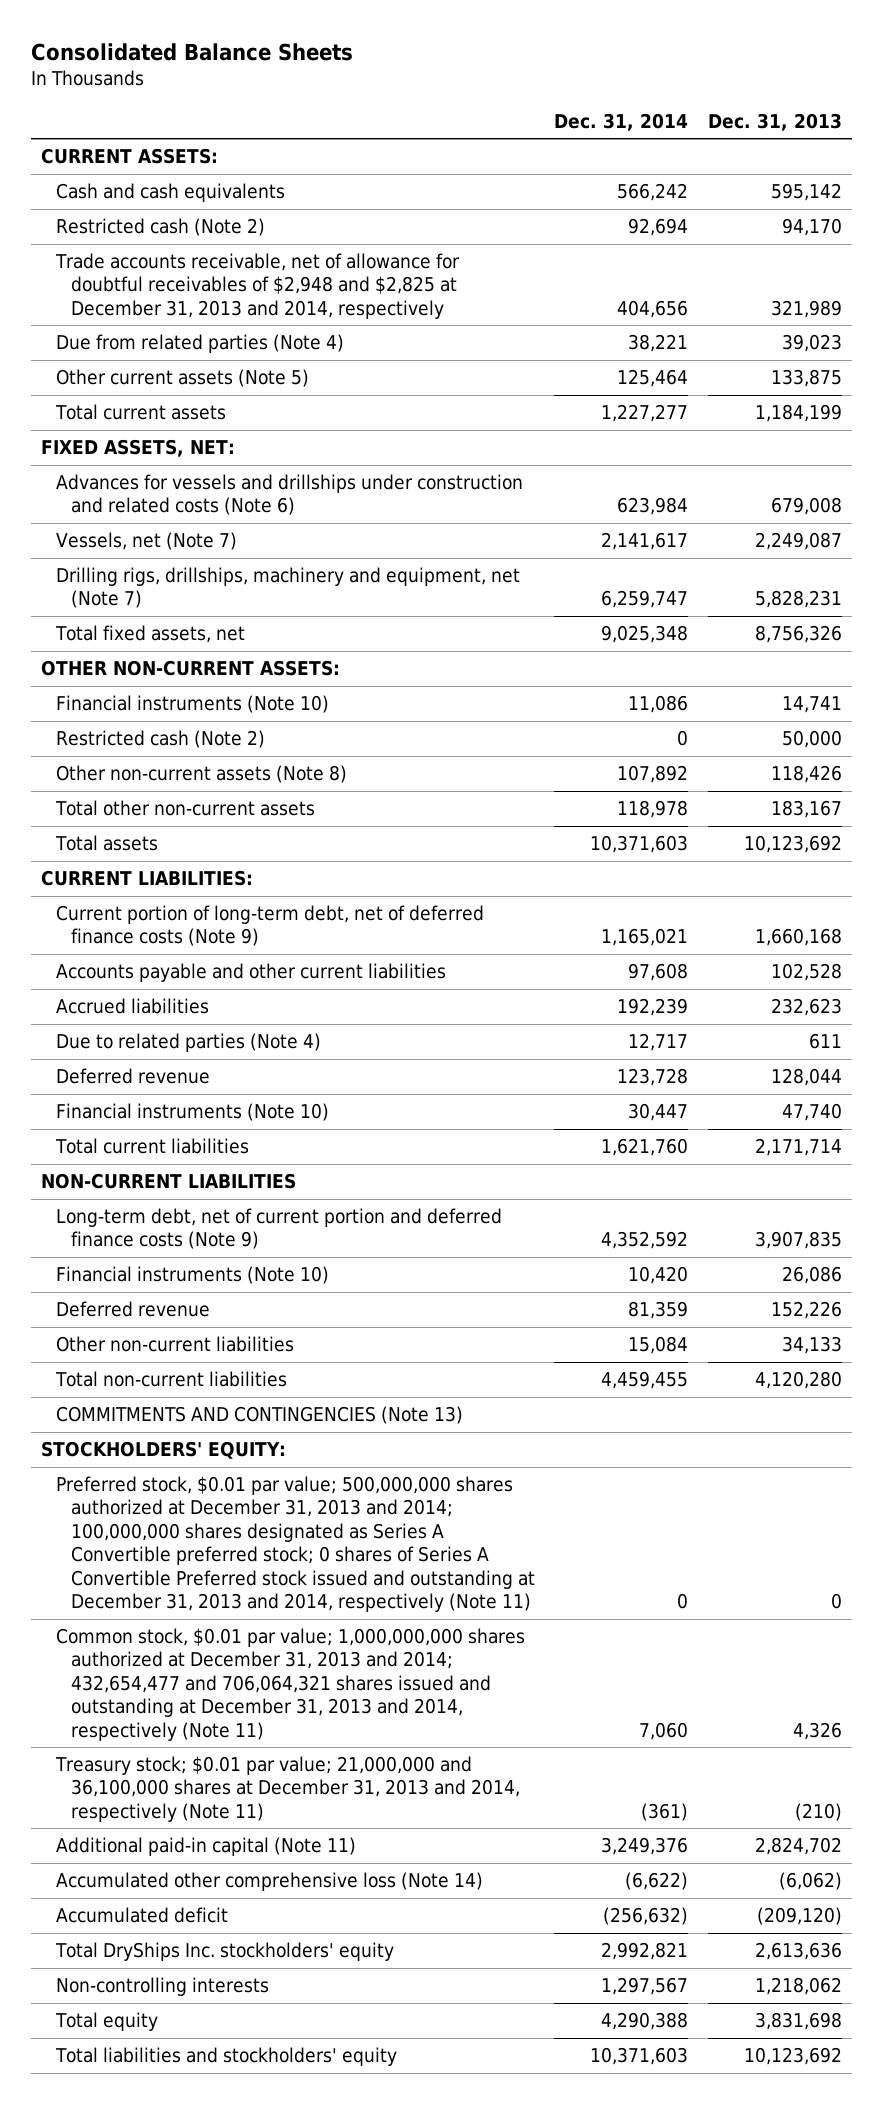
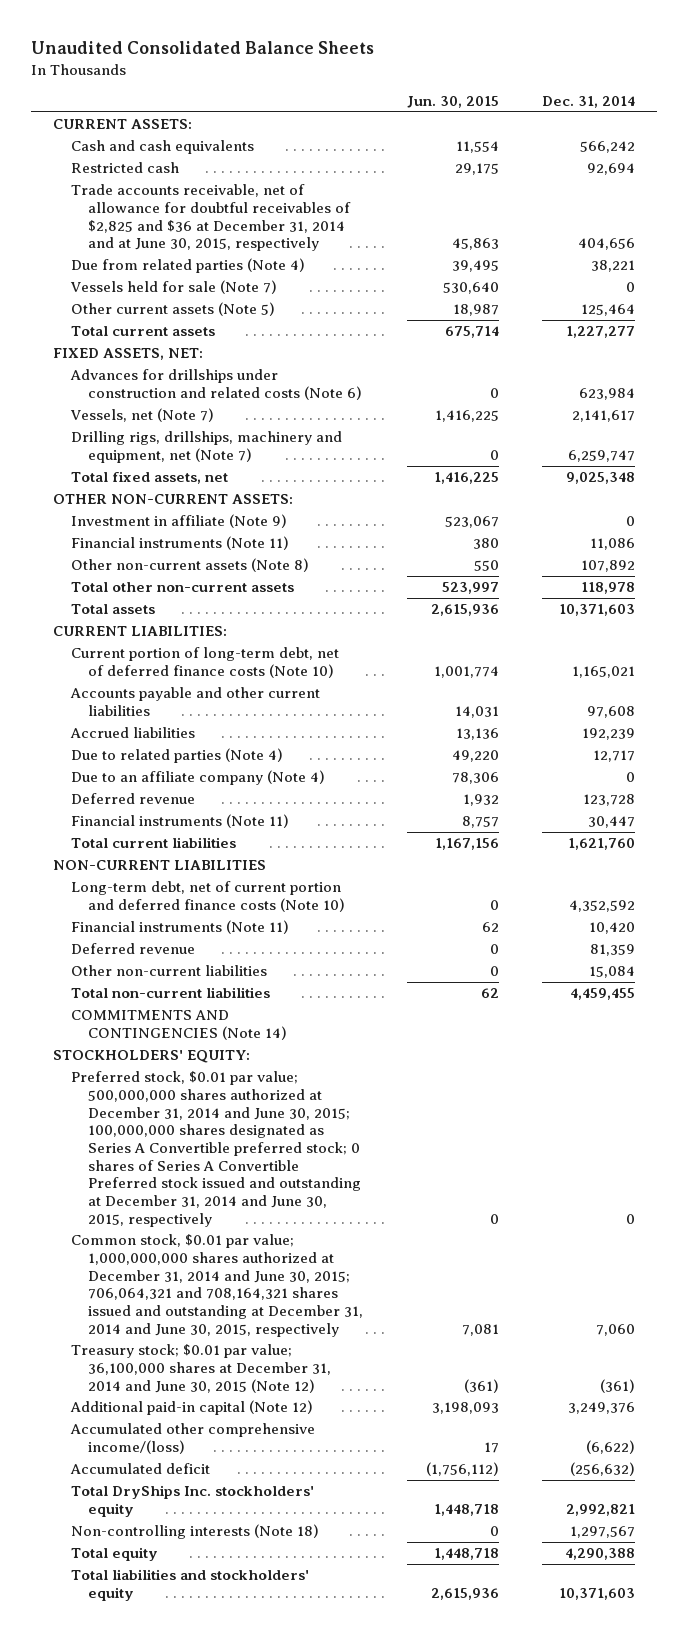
- Consolidated Balance Sheets
+ Unaudited Consolidated Balance Sheets
- | Dec. 31, 2014 | Dec. 31, 2013
+ | Jun. 30, 2015 | Dec. 31, 2014
- Restricted cash (Note 2) | 92,694 | 94,170
- Trade accounts receivable, net of allowance for doubtful receivables of $2,948 and $2,825 at December 31, 2013 and 2014, respectively | 404,656 | 321,989
+ Restricted cash | 29,175 | 92,694
+ Trade accounts receivable, net of allowance for doubtful receivables of $2,825 and $36 at December 31, 2014 and at June 30, 2015, respectively | 45,863 | 404,656
+ Vessels held for sale (Note 7) | 530,640 | 0
- Advances for vessels and drillships under construction and related costs (Note 6) | 623,984 | 679,008
+ Advances for drillships under construction and related costs (Note 6) | 0 | 623,984
- Financial instruments (Note 10) | 11,086 | 14,741
- Restricted cash (Note 2) | 0 | 50,000
+ Investment in affiliate (Note 9) | 523,067 | 0
+ Financial instruments (Note 11) | 380 | 11,086
- Current portion of long-term debt, net of deferred finance costs (Note 9) | 1,165,021 | 1,660,168
+ Current portion of long-term debt, net of deferred finance costs (Note 10) | 1,001,774 | 1,165,021
+ Due to an affiliate company (Note 4) | 78,306 | 0
- Financial instruments (Note 10) | 30,447 | 47,740
+ Financial instruments (Note 11) | 8,757 | 30,447
- Long-term debt, net of current portion and deferred finance costs (Note 9) | 4,352,592 | 3,907,835
- Financial instruments (Note 10) | 10,420 | 26,086
+ Long-term debt, net of current portion and deferred finance costs (Note 10) | 0 | 4,352,592
+ Financial instruments (Note 11) | 62 | 10,420
- COMMITMENTS AND CONTINGENCIES (Note 13)
+ COMMITMENTS AND CONTINGENCIES (Note 14)
- Preferred stock, $0.01 par value; 500,000,000 shares authorized at December 31, 2013 and 2014; 100,000,000 shares designated as Series A Convertible preferred stock; 0 shares of Series A Convertible Preferred stock issued and outstanding at December 31, 2013 and 2014, respectively (Note 11) | 0 | 0
- Common stock, $0.01 par value; 1,000,000,000 shares authorized at December 31, 2013 and 2014; 432,654,477 and 706,064,321 shares issued and outstanding at December 31, 2013 and 2014, respectively (Note 11) | 7,060 | 4,326
- Treasury stock; $0.01 par value; 21,000,000 and 36,100,000 shares at December 31, 2013 and 2014, respectively (Note 11) | (361) | (210)
- Additional paid-in capital (Note 11) | 3,249,376 | 2,824,702
- Accumulated other comprehensive loss (Note 14) | (6,622) | (6,062)
+ Preferred stock, $0.01 par value; 500,000,000 shares authorized at December 31, 2014 and June 30, 2015; 100,000,000 shares designated as Series A Convertible preferred stock; 0 shares of Series A Convertible Preferred stock issued and outstanding at December 31, 2014 and June 30, 2015, respectively | 0 | 0
+ Common stock, $0.01 par value; 1,000,000,000 shares authorized at December 31, 2014 and June 30, 2015; 706,064,321 and 708,164,321 shares issued and outstanding at December 31, 2014 and June 30, 2015, respectively | 7,081 | 7,060
+ Treasury stock; $0.01 par value; 36,100,000 shares at December 31, 2014 and June 30, 2015 (Note 12) | (361) | (361)
+ Additional paid-in capital (Note 12) | 3,198,093 | 3,249,376
+ Accumulated other comprehensive income/(loss) | 17 | (6,622)
- Non-controlling interests | 1,297,567 | 1,218,062
+ Non-controlling interests (Note 18) | 0 | 1,297,567

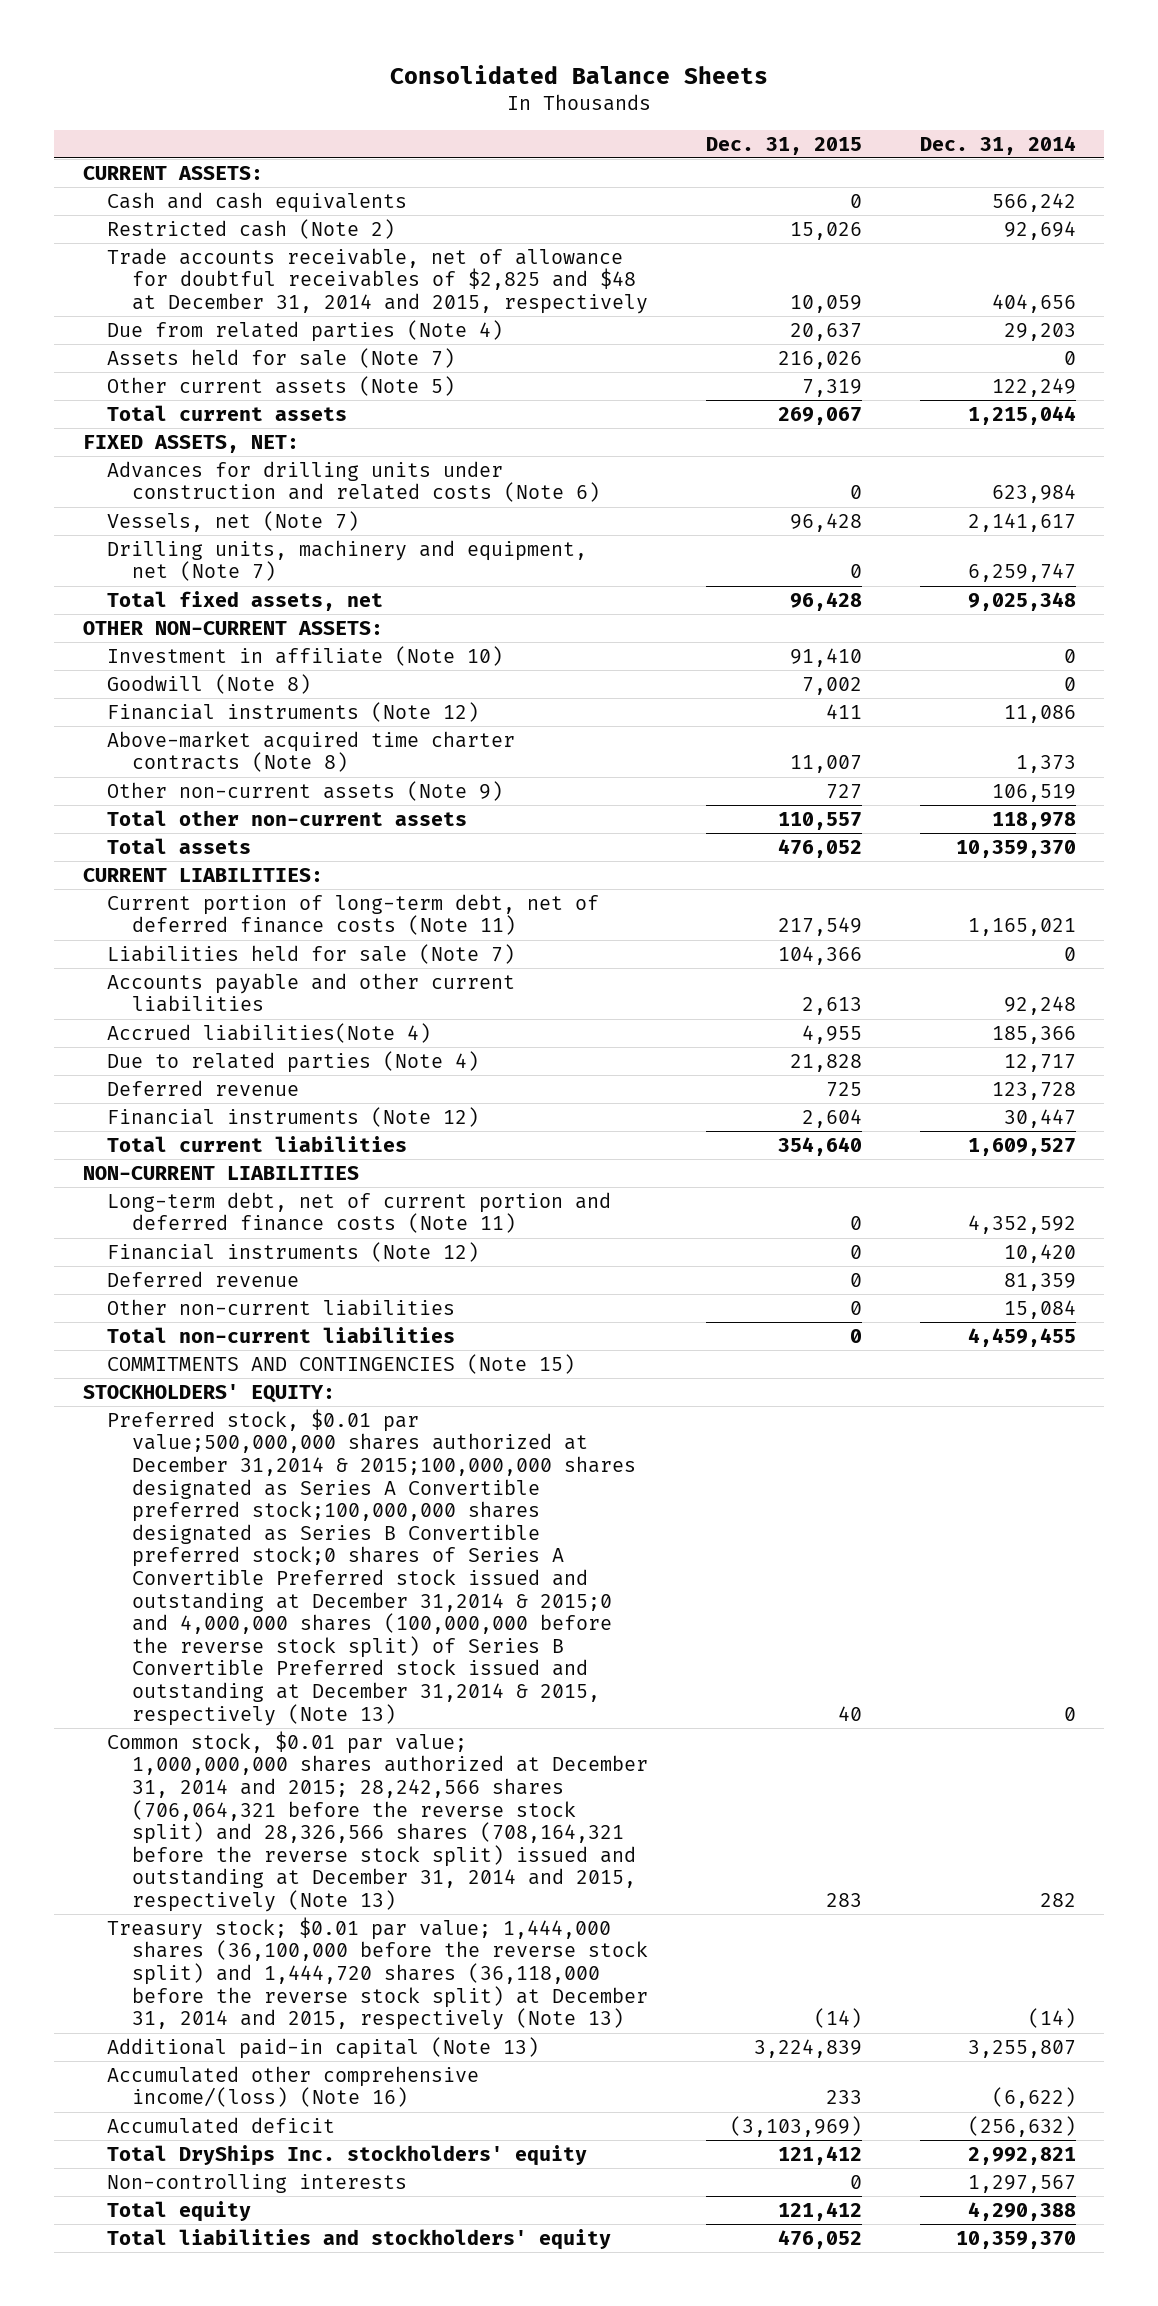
- Unaudited Consolidated Balance Sheets
+ Consolidated Balance Sheets
- | Jun. 30, 2015 | Dec. 31, 2014
+ | Dec. 31, 2015 | Dec. 31, 2014
- Restricted cash | 29,175 | 92,694
- Trade accounts receivable, net of allowance for doubtful receivables of $2,825 and $36 at December 31, 2014 and at June 30, 2015, respectively | 45,863 | 404,656
- Due from related parties (Note 4) | 39,495 | 38,221
- Vessels held for sale (Note 7) | 530,640 | 0
- Other current assets (Note 5) | 18,987 | 125,464
- Total current assets | 675,714 | 1,227,277
+ Restricted cash (Note 2) | 15,026 | 92,694
+ Trade accounts receivable, net of allowance for doubtful receivables of $2,825 and $48 at December 31, 2014 and 2015, respectively | 10,059 | 404,656
+ Due from related parties (Note 4) | 20,637 | 29,203
+ Assets held for sale (Note 7) | 216,026 | 0
+ Other current assets (Note 5) | 7,319 | 122,249
+ Total current assets | 269,067 | 1,215,044
- Advances for drillships under construction and related costs (Note 6) | 0 | 623,984
+ Advances for drilling units under construction and related costs (Note 6) | 0 | 623,984
- Drilling rigs, drillships, machinery and equipment, net (Note 7) | 0 | 6,259,747
+ Drilling units, machinery and equipment, net (Note 7) | 0 | 6,259,747
- Investment in affiliate (Note 9) | 523,067 | 0
- Financial instruments (Note 11) | 380 | 11,086
- Other non-current assets (Note 8) | 550 | 107,892
+ Investment in affiliate (Note 10) | 91,410 | 0
+ Goodwill (Note 8) | 7,002 | 0
+ Financial instruments (Note 12) | 411 | 11,086
+ Above-market acquired time charter contracts (Note 8) | 11,007 | 1,373
+ Other non-current assets (Note 9) | 727 | 106,519
- Total assets | 2,615,936 | 10,371,603
+ Total assets | 476,052 | 10,359,370
- Current portion of long-term debt, net of deferred finance costs (Note 10) | 1,001,774 | 1,165,021
- Accounts payable and other current liabilities | 14,031 | 97,608
- Accrued liabilities | 13,136 | 192,239
+ Current portion of long-term debt, net of deferred finance costs (Note 11) | 217,549 | 1,165,021
+ Liabilities held for sale (Note 7) | 104,366 | 0
+ Accounts payable and other current liabilities | 2,613 | 92,248
+ Accrued liabilities(Note 4) | 4,955 | 185,366
- Due to an affiliate company (Note 4) | 78,306 | 0
- Financial instruments (Note 11) | 8,757 | 30,447
- Total current liabilities | 1,167,156 | 1,621,760
+ Financial instruments (Note 12) | 2,604 | 30,447
+ Total current liabilities | 354,640 | 1,609,527
- Long-term debt, net of current portion and deferred finance costs (Note 10) | 0 | 4,352,592
- Financial instruments (Note 11) | 62 | 10,420
+ Long-term debt, net of current portion and deferred finance costs (Note 11) | 0 | 4,352,592
+ Financial instruments (Note 12) | 0 | 10,420
- COMMITMENTS AND CONTINGENCIES (Note 14)
+ COMMITMENTS AND CONTINGENCIES (Note 15)
- Preferred stock, $0.01 par value; 500,000,000 shares authorized at December 31, 2014 and June 30, 2015; 100,000,000 shares designated as Series A Convertible preferred stock; 0 shares of Series A Convertible Preferred stock issued and outstanding at December 31, 2014 and June 30, 2015, respectively | 0 | 0
- Common stock, $0.01 par value; 1,000,000,000 shares authorized at December 31, 2014 and June 30, 2015; 706,064,321 and 708,164,321 shares issued and outstanding at December 31, 2014 and June 30, 2015, respectively | 7,081 | 7,060
- Treasury stock; $0.01 par value; 36,100,000 shares at December 31, 2014 and June 30, 2015 (Note 12) | (361) | (361)
- Additional paid-in capital (Note 12) | 3,198,093 | 3,249,376
- Accumulated other comprehensive income/(loss) | 17 | (6,622)
+ Preferred stock, $0.01 par value;500,000,000 shares authorized at December 31,2014 & 2015;100,000,000 shares designated as Series A Convertible preferred stock;100,000,000 shares designated as Series B Convertible preferred stock;0 shares of Series A Convertible Preferred stock issued and outstanding at December 31,2014 & 2015;0 and 4,000,000 shares (100,000,000 before the reverse stock split) of Series B Convertible Preferred stock issued and outstanding at December 31,2014 & 2015, respectively (Note 13) | 40 | 0
+ Common stock, $0.01 par value; 1,000,000,000 shares authorized at December 31, 2014 and 2015; 28,242,566 shares (706,064,321 before the reverse stock split) and 28,326,566 shares (708,164,321 before the reverse stock split) issued and outstanding at December 31, 2014 and 2015, respectively (Note 13) | 283 | 282
+ Treasury stock; $0.01 par value; 1,444,000 shares (36,100,000 before the reverse stock split) and 1,444,720 shares (36,118,000 before the reverse stock split) at December 31, 2014 and 2015, respectively (Note 13) | (14) | (14)
+ Additional paid-in capital (Note 13) | 3,224,839 | 3,255,807
+ Accumulated other comprehensive income/(loss) (Note 16) | 233 | (6,622)
- Non-controlling interests (Note 18) | 0 | 1,297,567
+ Non-controlling interests | 0 | 1,297,567
- Total liabilities and stockholders' equity | 2,615,936 | 10,371,603
+ Total liabilities and stockholders' equity | 476,052 | 10,359,370

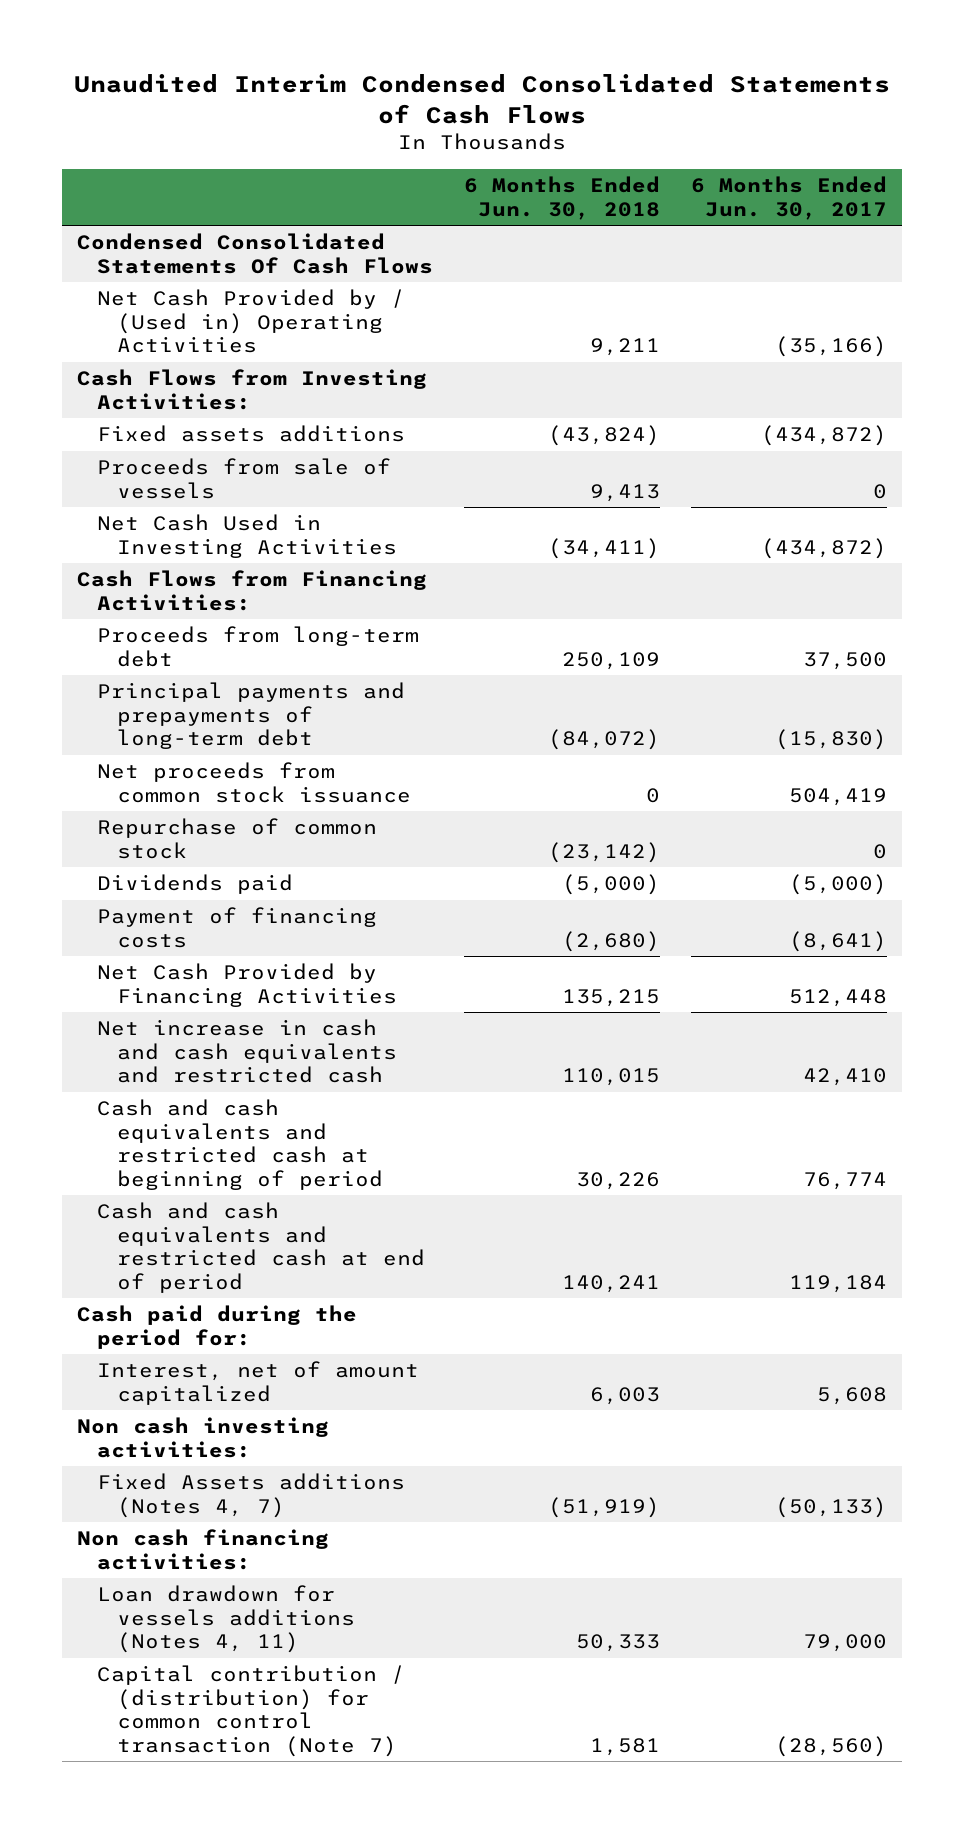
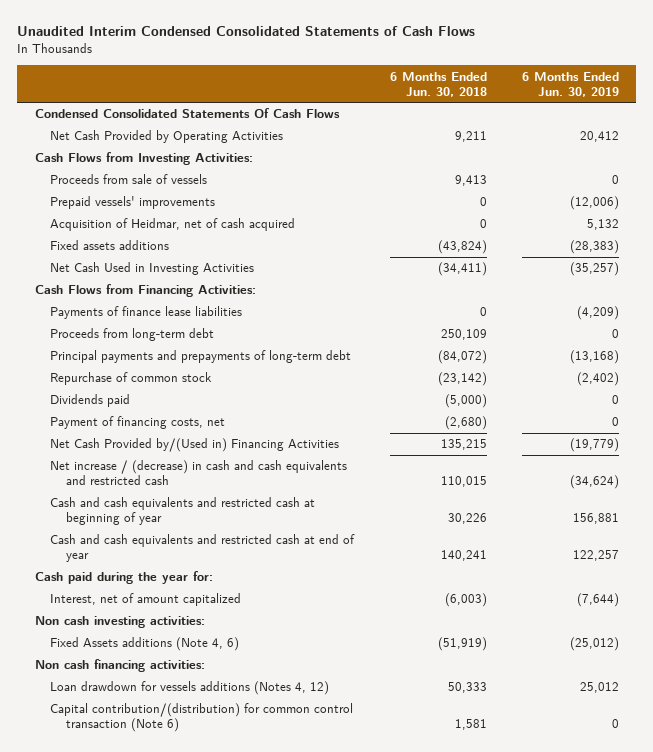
- | 6 Months Ended Jun. 30, 2018 | 6 Months Ended Jun. 30, 2017
+ | 6 Months Ended Jun. 30, 2018 | 6 Months Ended Jun. 30, 2019
- Net Cash Provided by / (Used in) Operating Activities | 9,211 | (35,166)
+ Net Cash Provided by Operating Activities | 9,211 | 20,412
+ Prepaid vessels' improvements | 0 | (12,006)
+ Acquisition of Heidmar, net of cash acquired | 0 | 5,132
moved down: Fixed assets additions | (43,824) | (28,383)
+ Payments of finance lease liabilities | 0 | (4,209)
- Net proceeds from common stock issuance | 0 | 504,419
- Payment of financing costs | (2,680) | (8,641)
- Net Cash Provided by Financing Activities | 135,215 | 512,448
- Net increase in cash and cash equivalents and restricted cash | 110,015 | 42,410
- Cash and cash equivalents and restricted cash at beginning of period | 30,226 | 76,774
- Cash and cash equivalents and restricted cash at end of period | 140,241 | 119,184
- Cash paid during the period for:
- Interest, net of amount capitalized | 6,003 | 5,608
+ Payment of financing costs, net | (2,680) | 0
+ Net Cash Provided by/(Used in) Financing Activities | 135,215 | (19,779)
+ Net increase / (decrease) in cash and cash equivalents and restricted cash | 110,015 | (34,624)
+ Cash and cash equivalents and restricted cash at beginning of year | 30,226 | 156,881
+ Cash and cash equivalents and restricted cash at end of year | 140,241 | 122,257
+ Cash paid during the year for:
+ Interest, net of amount capitalized | (6,003) | (7,644)
- Fixed Assets additions (Notes 4, 7) | (51,919) | (50,133)
+ Fixed Assets additions (Note 4, 6) | (51,919) | (25,012)
- Loan drawdown for vessels additions (Notes 4, 11) | 50,333 | 79,000
- Capital contribution / (distribution) for common control transaction (Note 7) | 1,581 | (28,560)
+ Loan drawdown for vessels additions (Notes 4, 12) | 50,333 | 25,012
+ Capital contribution/(distribution) for common control transaction (Note 6) | 1,581 | 0

